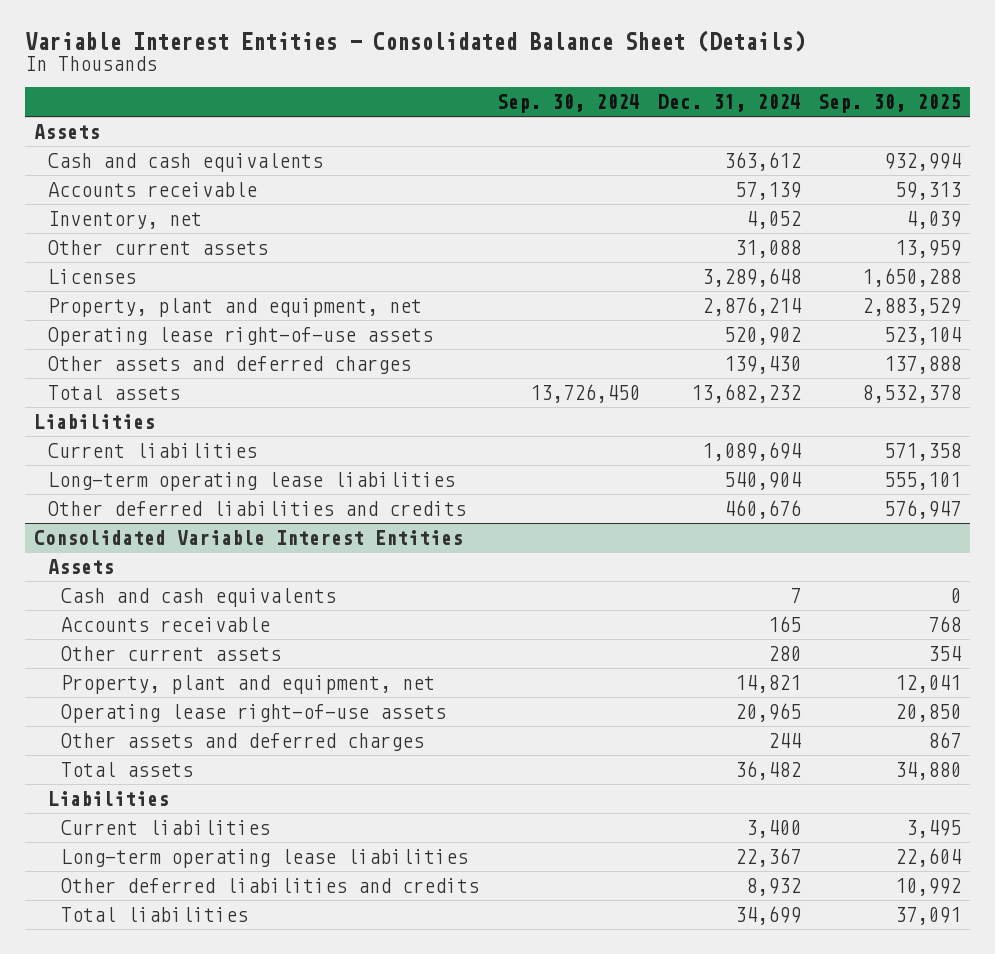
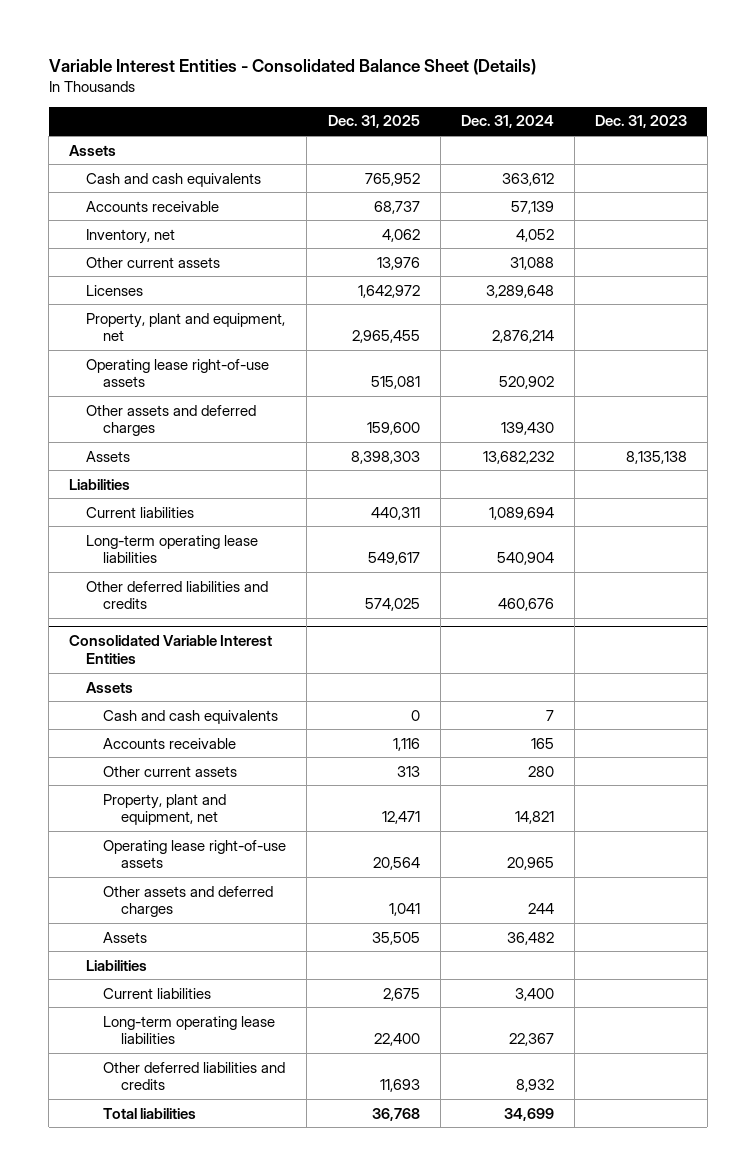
- | Sep. 30, 2024 | Dec. 31, 2024 | Sep. 30, 2025
+ | Dec. 31, 2025 | Dec. 31, 2024 | Dec. 31, 2023
- Total assets | 13,726,450 | 13,682,232 | 8,532,378
+ Assets | 8,398,303 | 13,682,232 | 8,135,138
@ Consolidated Variable Interest Entities
- Total assets | | 36,482 | 34,880
+ Assets | 35,505 | 36,482 |

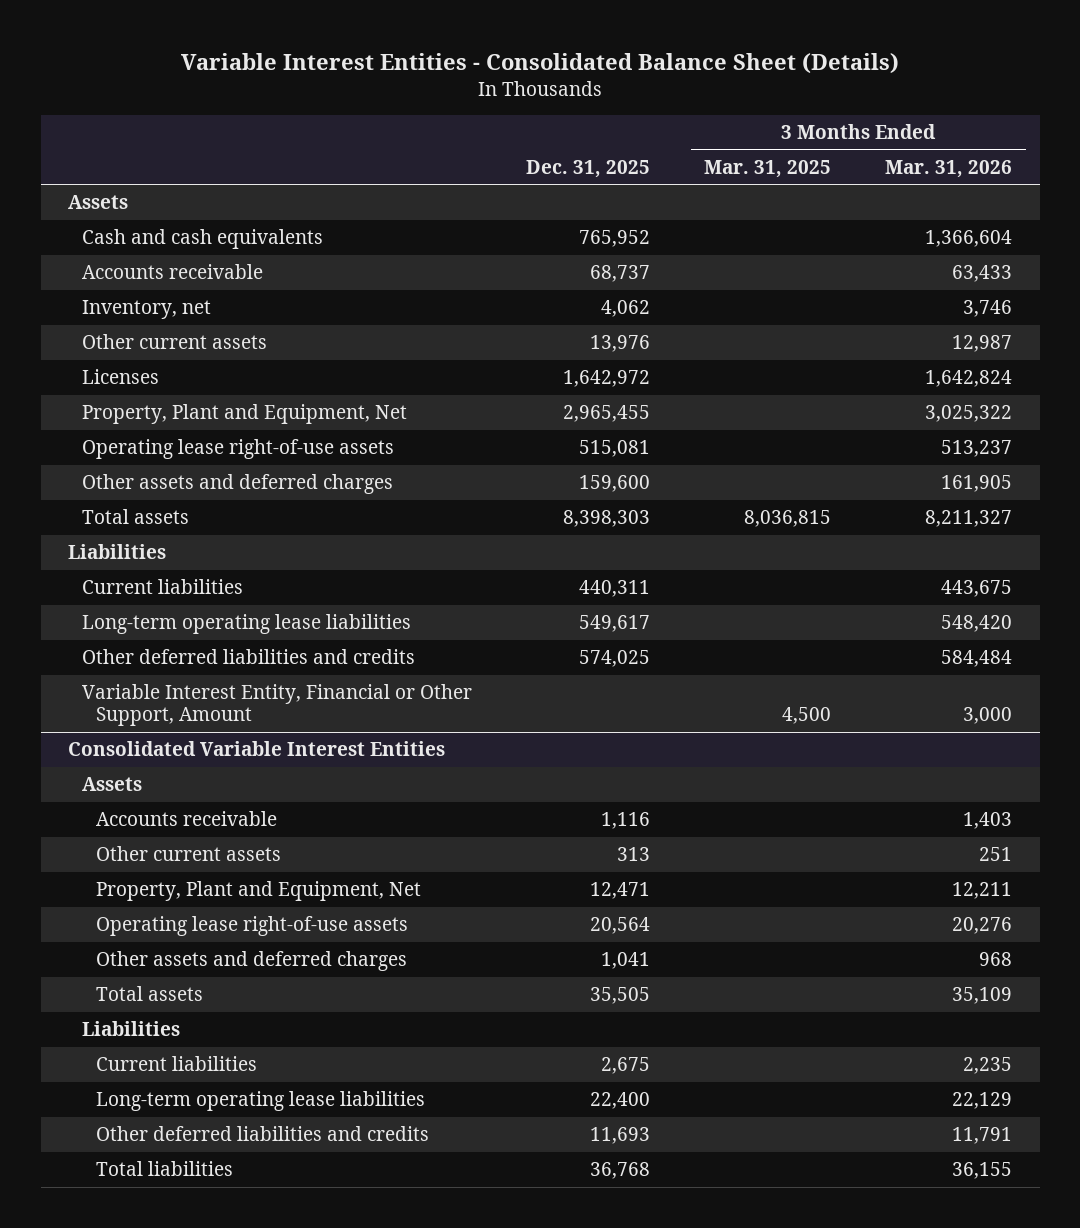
- | Dec. 31, 2025 | Dec. 31, 2024 | Dec. 31, 2023
+ | Dec. 31, 2025 | 3 Months Ended Mar. 31, 2025 | 3 Months Ended Mar. 31, 2026
- Property, plant and equipment, net | 2,965,455 | 2,876,214 |
+ Property, Plant and Equipment, Net | 2,965,455 | | 3,025,322
- Assets | 8,398,303 | 13,682,232 | 8,135,138
+ Total assets | 8,398,303 | 8,036,815 | 8,211,327
+ Variable Interest Entity, Financial or Other Support, Amount | | 4,500 | 3,000
@ Consolidated Variable Interest Entities
- Cash and cash equivalents | 0 | 7 |
- Property, plant and equipment, net | 12,471 | 14,821 |
+ Property, Plant and Equipment, Net | 12,471 | | 12,211
- Assets | 35,505 | 36,482 |
+ Total assets | 35,505 | | 35,109

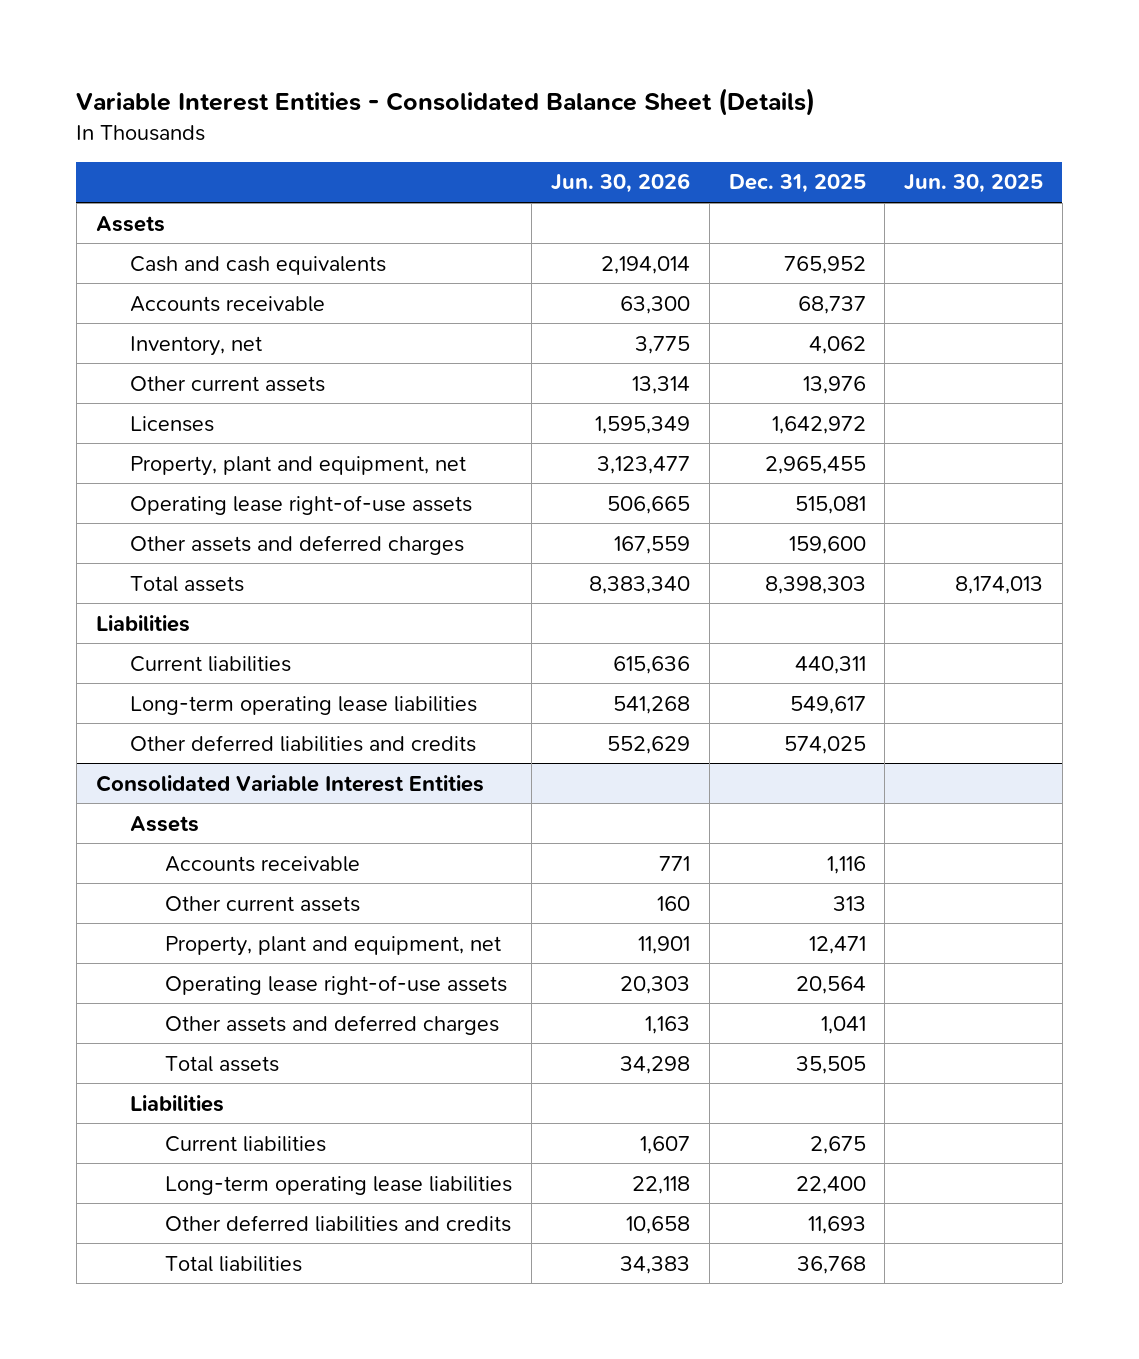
- | Dec. 31, 2025 | 3 Months Ended Mar. 31, 2025 | 3 Months Ended Mar. 31, 2026
+ | Jun. 30, 2026 | Dec. 31, 2025 | Jun. 30, 2025
- Property, Plant and Equipment, Net | 2,965,455 | | 3,025,322
+ Property, plant and equipment, net | 3,123,477 | 2,965,455 |
- Variable Interest Entity, Financial or Other Support, Amount | | 4,500 | 3,000
@ Consolidated Variable Interest Entities
- Property, Plant and Equipment, Net | 12,471 | | 12,211
+ Property, plant and equipment, net | 11,901 | 12,471 |

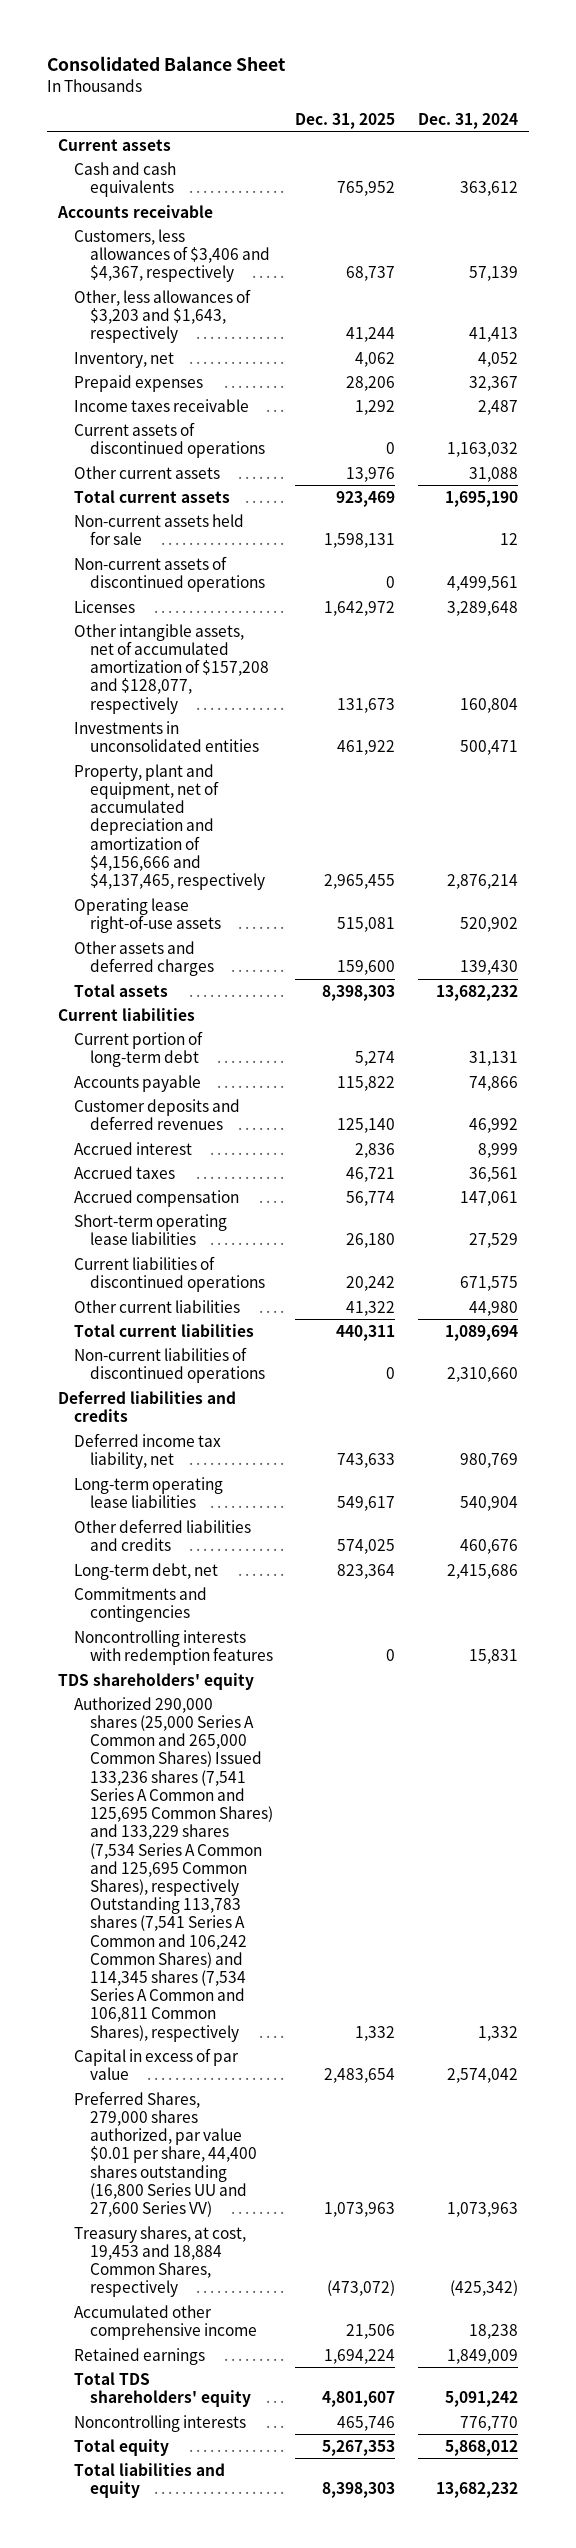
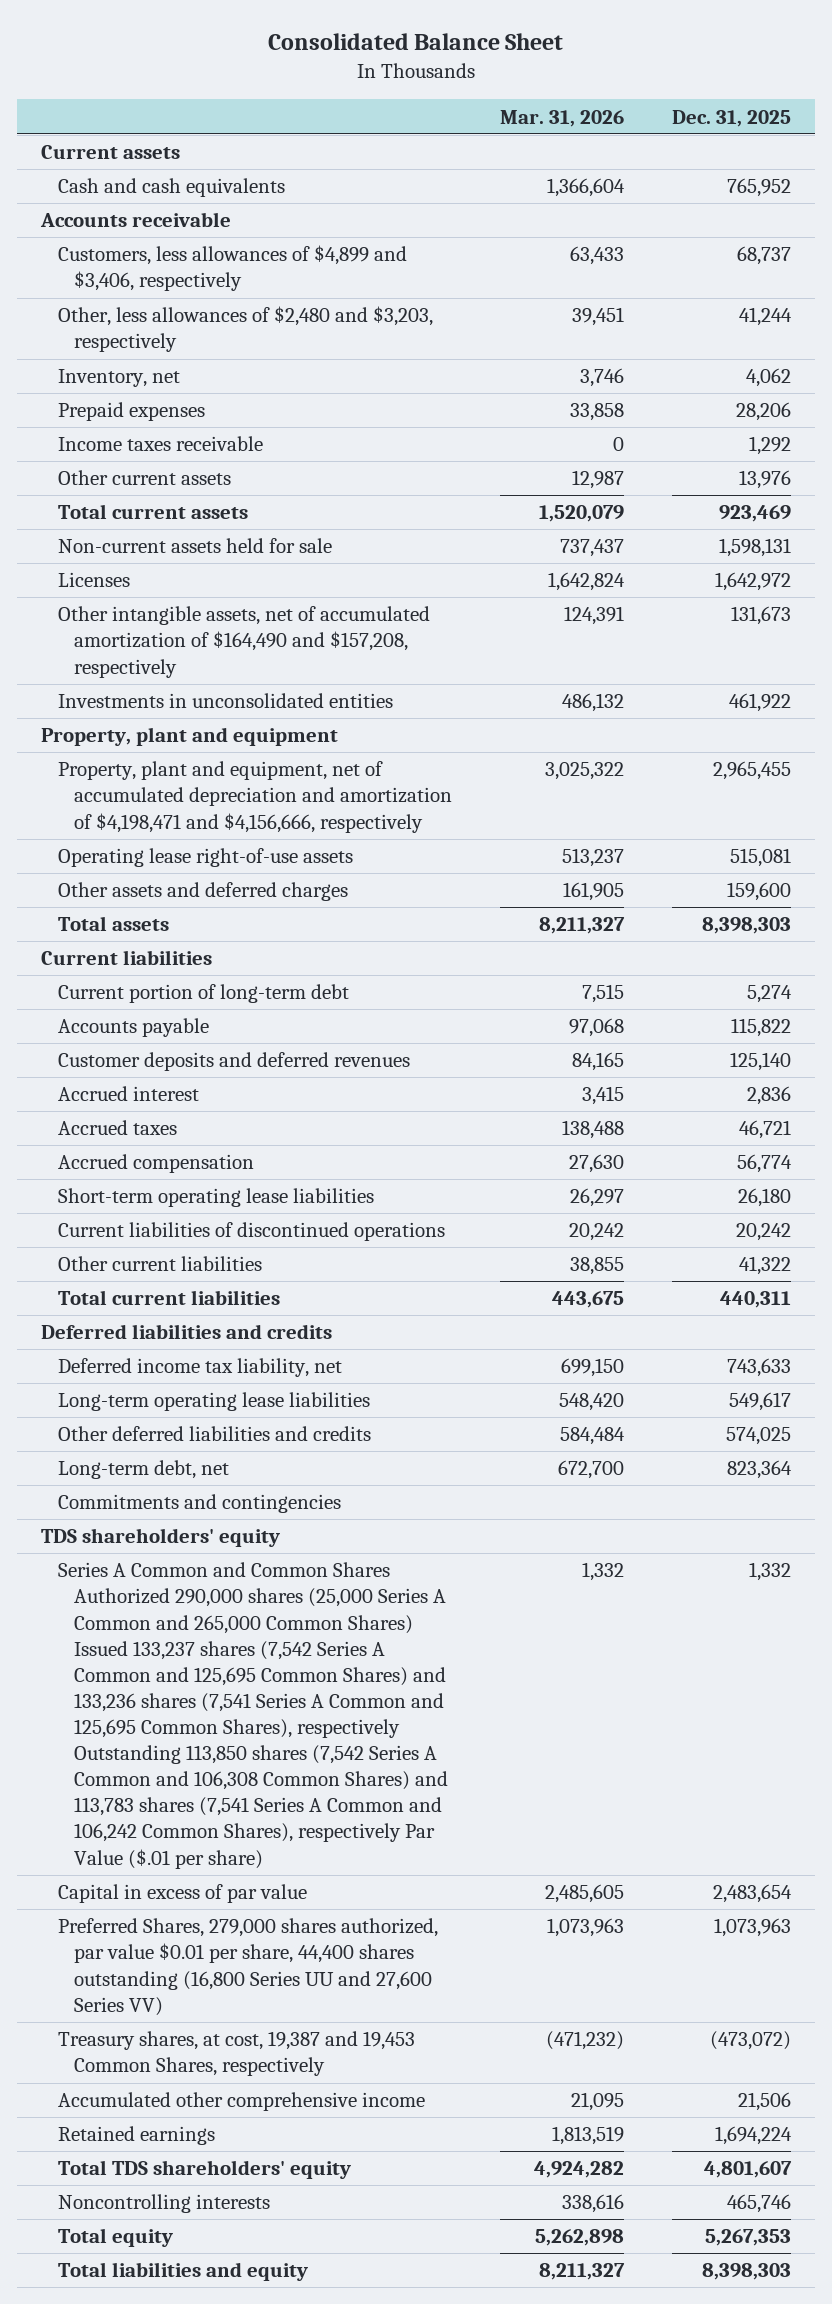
- | Dec. 31, 2025 | Dec. 31, 2024
+ | Mar. 31, 2026 | Dec. 31, 2025
- Customers, less allowances of $3,406 and $4,367, respectively | 68,737 | 57,139
- Other, less allowances of $3,203 and $1,643, respectively | 41,244 | 41,413
+ Customers, less allowances of $4,899 and $3,406, respectively | 63,433 | 68,737
+ Other, less allowances of $2,480 and $3,203, respectively | 39,451 | 41,244
- Current assets of discontinued operations | 0 | 1,163,032
- Non-current assets of discontinued operations | 0 | 4,499,561
- Other intangible assets, net of accumulated amortization of $157,208 and $128,077, respectively | 131,673 | 160,804
+ Other intangible assets, net of accumulated amortization of $164,490 and $157,208, respectively | 124,391 | 131,673
- Property, plant and equipment, net of accumulated depreciation and amortization of $4,156,666 and $4,137,465, respectively | 2,965,455 | 2,876,214
+ Property, plant and equipment
+ Property, plant and equipment, net of accumulated depreciation and amortization of $4,198,471 and $4,156,666, respectively | 3,025,322 | 2,965,455
- Non-current liabilities of discontinued operations | 0 | 2,310,660
- Noncontrolling interests with redemption features | 0 | 15,831
- Authorized 290,000 shares (25,000 Series A Common and 265,000 Common Shares) Issued 133,236 shares (7,541 Series A Common and 125,695 Common Shares) and 133,229 shares (7,534 Series A Common and 125,695 Common Shares), respectively Outstanding 113,783 shares (7,541 Series A Common and 106,242 Common Shares) and 114,345 shares (7,534 Series A Common and 106,811 Common Shares), respectively | 1,332 | 1,332
+ Series A Common and Common Shares Authorized 290,000 shares (25,000 Series A Common and 265,000 Common Shares) Issued 133,237 shares (7,542 Series A Common and 125,695 Common Shares) and 133,236 shares (7,541 Series A Common and 125,695 Common Shares), respectively Outstanding 113,850 shares (7,542 Series A Common and 106,308 Common Shares) and 113,783 shares (7,541 Series A Common and 106,242 Common Shares), respectively Par Value ($.01 per share) | 1,332 | 1,332
- Treasury shares, at cost, 19,453 and 18,884 Common Shares, respectively | (473,072) | (425,342)
+ Treasury shares, at cost, 19,387 and 19,453 Common Shares, respectively | (471,232) | (473,072)

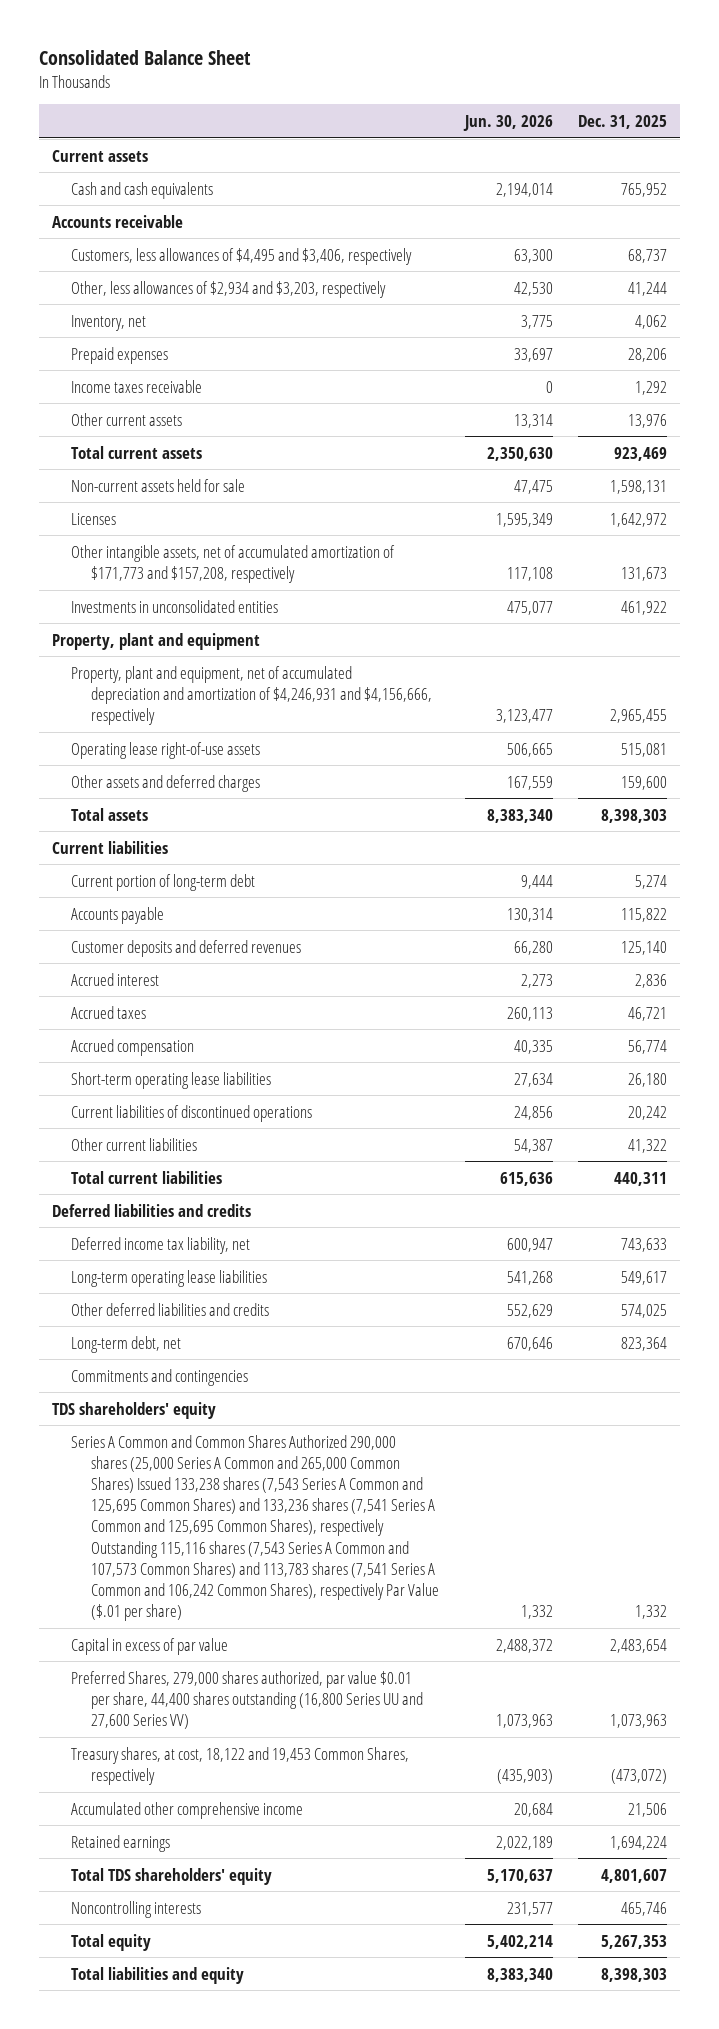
- | Mar. 31, 2026 | Dec. 31, 2025
+ | Jun. 30, 2026 | Dec. 31, 2025
- Customers, less allowances of $4,899 and $3,406, respectively | 63,433 | 68,737
- Other, less allowances of $2,480 and $3,203, respectively | 39,451 | 41,244
+ Customers, less allowances of $4,495 and $3,406, respectively | 63,300 | 68,737
+ Other, less allowances of $2,934 and $3,203, respectively | 42,530 | 41,244
- Other intangible assets, net of accumulated amortization of $164,490 and $157,208, respectively | 124,391 | 131,673
+ Other intangible assets, net of accumulated amortization of $171,773 and $157,208, respectively | 117,108 | 131,673
- Property, plant and equipment, net of accumulated depreciation and amortization of $4,198,471 and $4,156,666, respectively | 3,025,322 | 2,965,455
+ Property, plant and equipment, net of accumulated depreciation and amortization of $4,246,931 and $4,156,666, respectively | 3,123,477 | 2,965,455
- Series A Common and Common Shares Authorized 290,000 shares (25,000 Series A Common and 265,000 Common Shares) Issued 133,237 shares (7,542 Series A Common and 125,695 Common Shares) and 133,236 shares (7,541 Series A Common and 125,695 Common Shares), respectively Outstanding 113,850 shares (7,542 Series A Common and 106,308 Common Shares) and 113,783 shares (7,541 Series A Common and 106,242 Common Shares), respectively Par Value ($.01 per share) | 1,332 | 1,332
+ Series A Common and Common Shares Authorized 290,000 shares (25,000 Series A Common and 265,000 Common Shares) Issued 133,238 shares (7,543 Series A Common and 125,695 Common Shares) and 133,236 shares (7,541 Series A Common and 125,695 Common Shares), respectively Outstanding 115,116 shares (7,543 Series A Common and 107,573 Common Shares) and 113,783 shares (7,541 Series A Common and 106,242 Common Shares), respectively Par Value ($.01 per share) | 1,332 | 1,332
- Treasury shares, at cost, 19,387 and 19,453 Common Shares, respectively | (471,232) | (473,072)
+ Treasury shares, at cost, 18,122 and 19,453 Common Shares, respectively | (435,903) | (473,072)

